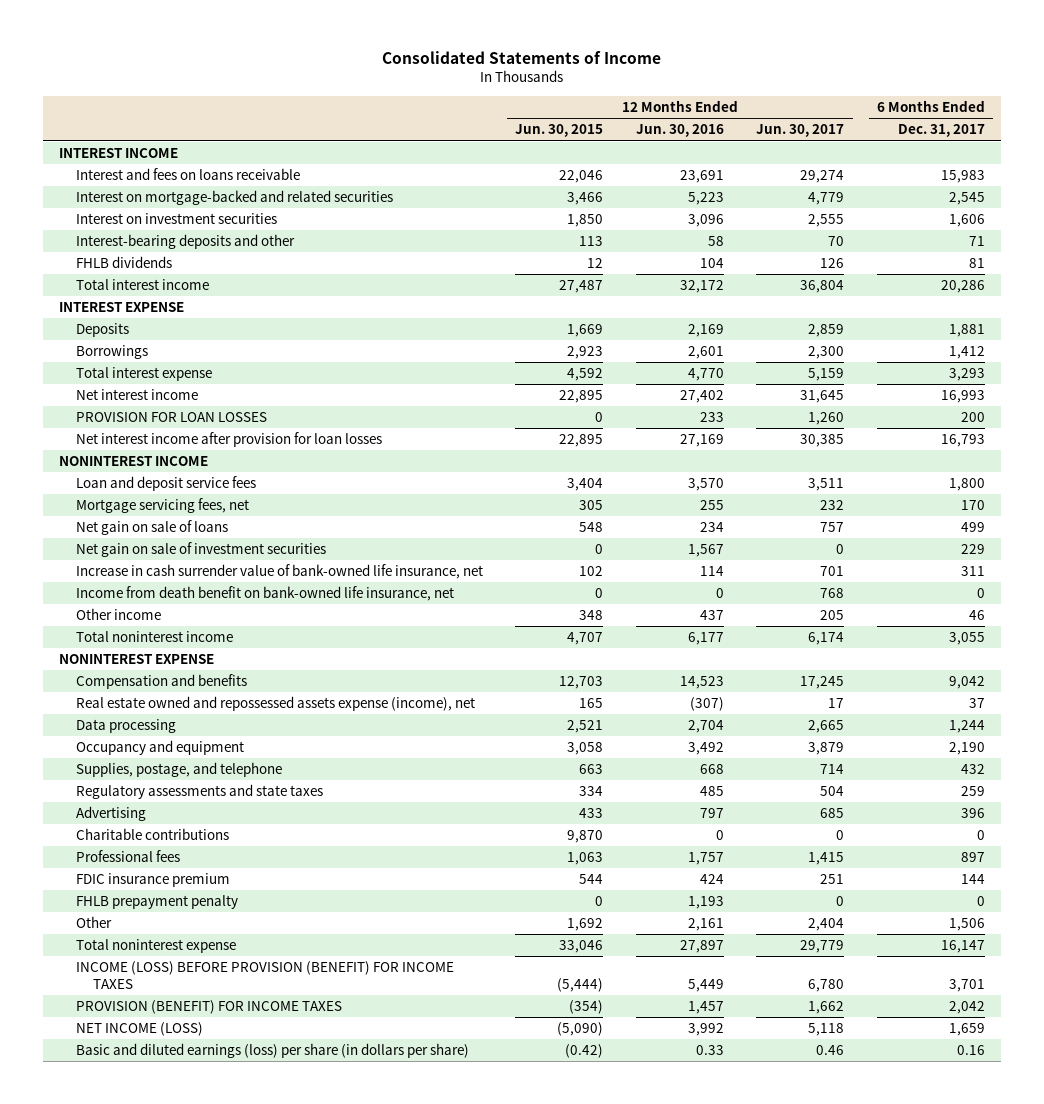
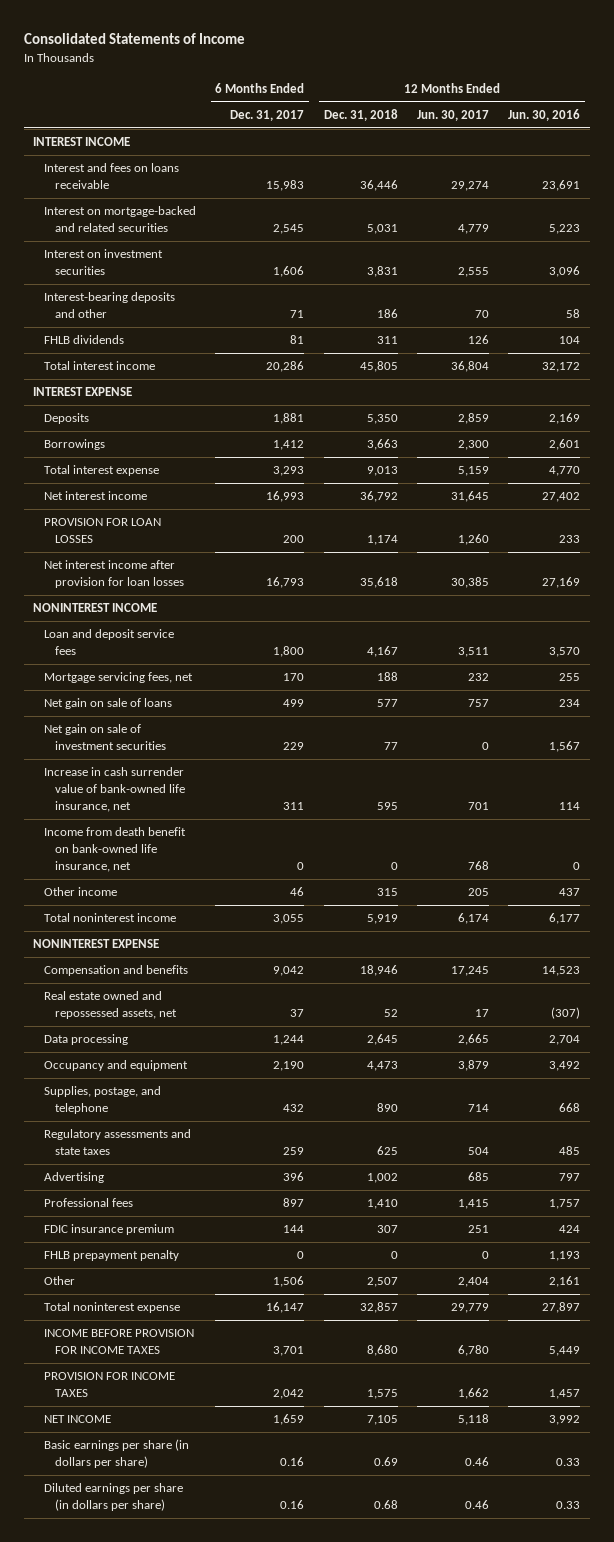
- | 12 Months Ended Jun. 30, 2015 | 12 Months Ended Jun. 30, 2016 | 12 Months Ended Jun. 30, 2017 | 6 Months Ended Dec. 31, 2017
+ | 6 Months Ended Dec. 31, 2017 | 12 Months Ended Dec. 31, 2018 | 12 Months Ended Jun. 30, 2017 | 12 Months Ended Jun. 30, 2016
- Real estate owned and repossessed assets expense (income), net | 165 | (307) | 17 | 37
+ Real estate owned and repossessed assets, net | 37 | 52 | 17 | (307)
- Charitable contributions | 9,870 | 0 | 0 | 0
- INCOME (LOSS) BEFORE PROVISION (BENEFIT) FOR INCOME TAXES | (5,444) | 5,449 | 6,780 | 3,701
- PROVISION (BENEFIT) FOR INCOME TAXES | (354) | 1,457 | 1,662 | 2,042
- NET INCOME (LOSS) | (5,090) | 3,992 | 5,118 | 1,659
- Basic and diluted earnings (loss) per share (in dollars per share) | (0.42) | 0.33 | 0.46 | 0.16
+ INCOME BEFORE PROVISION FOR INCOME TAXES | 3,701 | 8,680 | 6,780 | 5,449
+ PROVISION FOR INCOME TAXES | 2,042 | 1,575 | 1,662 | 1,457
+ NET INCOME | 1,659 | 7,105 | 5,118 | 3,992
+ Basic earnings per share (in dollars per share) | 0.16 | 0.69 | 0.46 | 0.33
+ Diluted earnings per share (in dollars per share) | 0.16 | 0.68 | 0.46 | 0.33

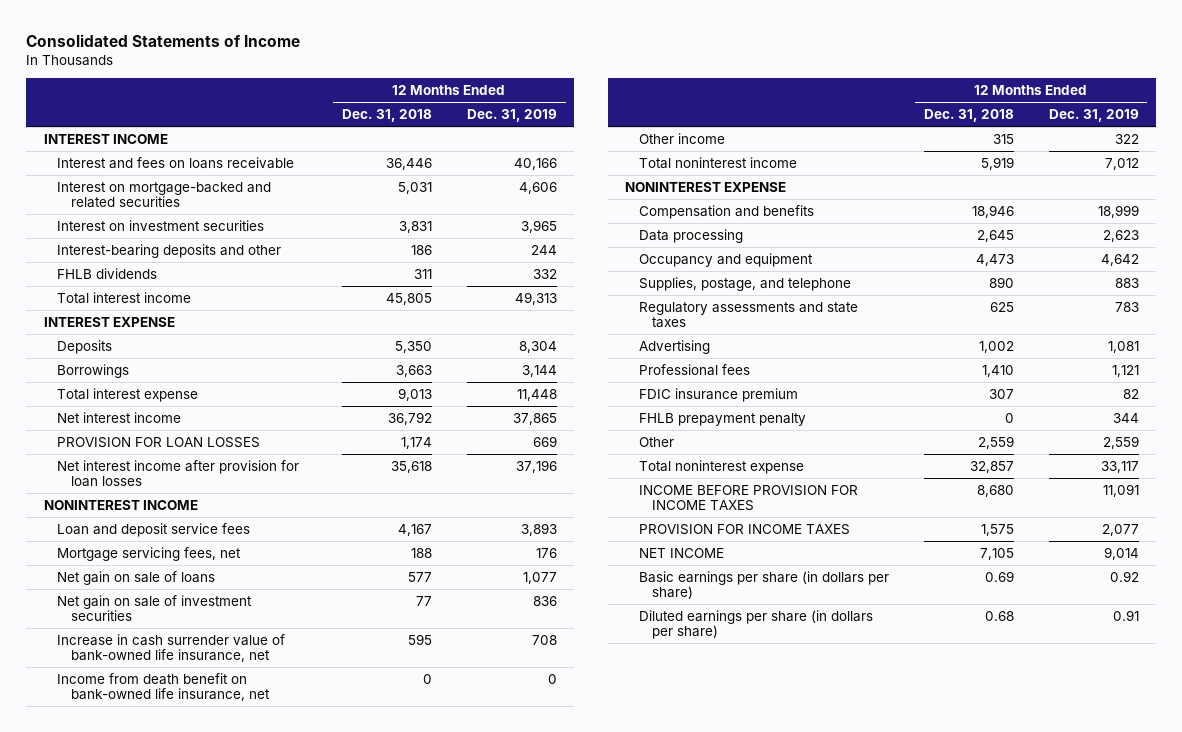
- | 6 Months Ended Dec. 31, 2017 | 12 Months Ended Dec. 31, 2018 | 12 Months Ended Jun. 30, 2017 | 12 Months Ended Jun. 30, 2016
+ | 12 Months Ended Dec. 31, 2018 | 12 Months Ended Dec. 31, 2019
- Real estate owned and repossessed assets, net | 37 | 52 | 17 | (307)
- Other | 1,506 | 2,507 | 2,404 | 2,161
+ Other | 2,559 | 2,559

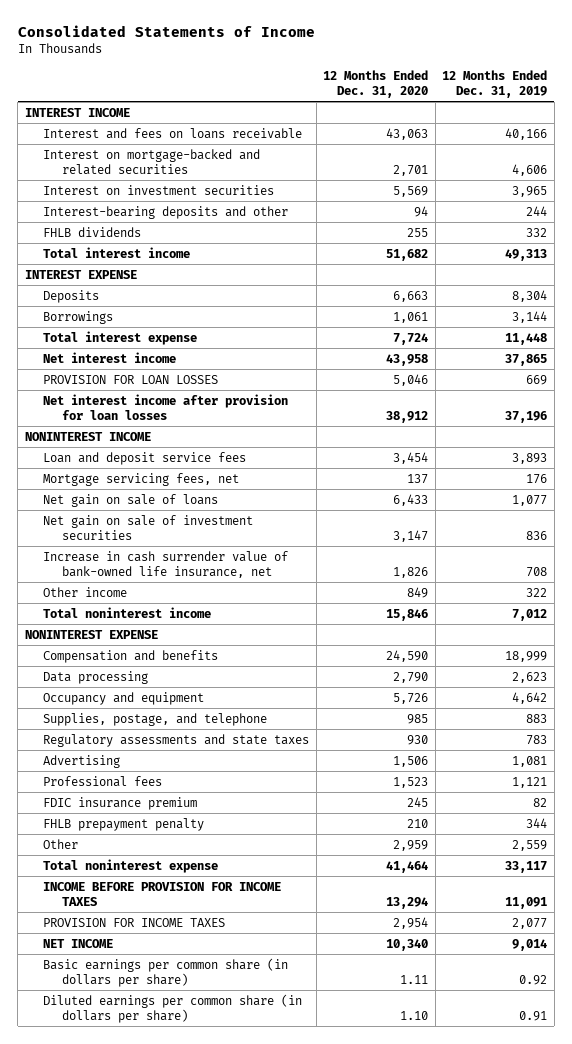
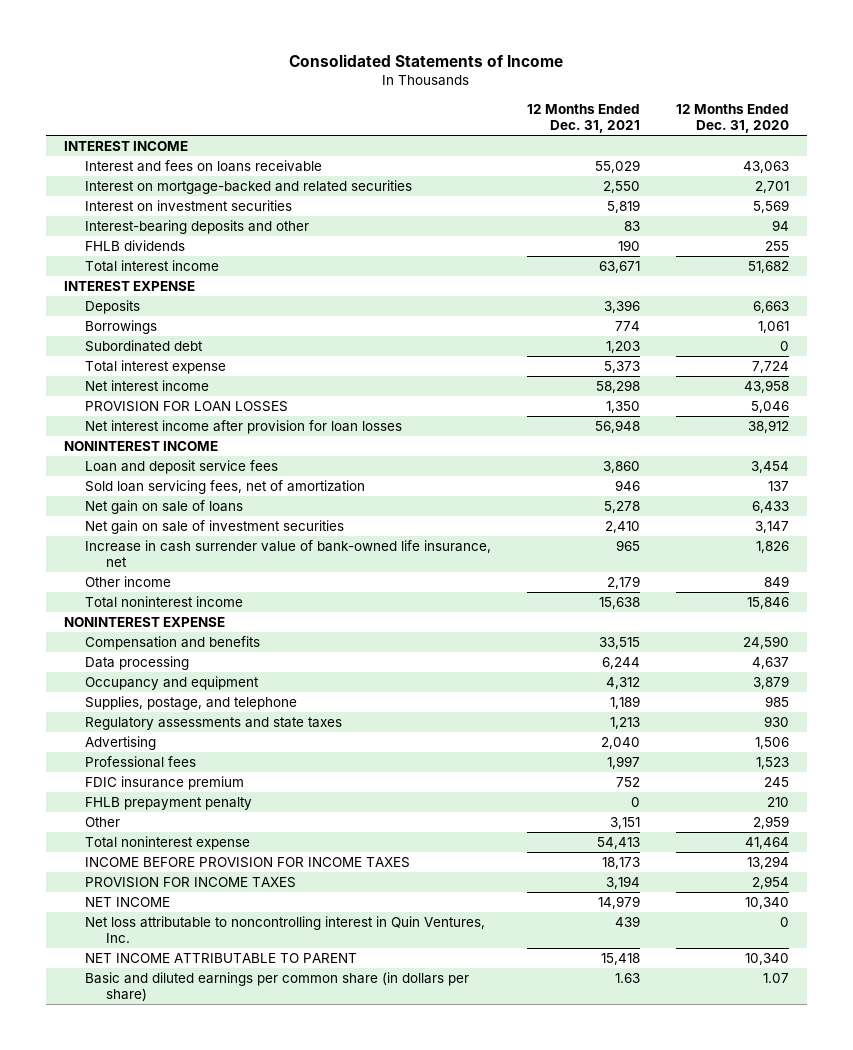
- | 12 Months Ended Dec. 31, 2020 | 12 Months Ended Dec. 31, 2019
+ | 12 Months Ended Dec. 31, 2021 | 12 Months Ended Dec. 31, 2020
+ Subordinated debt | 1,203 | 0
- Mortgage servicing fees, net | 137 | 176
+ Sold loan servicing fees, net of amortization | 946 | 137
- Data processing | 2,790 | 2,623
- Occupancy and equipment | 5,726 | 4,642
+ Data processing | 6,244 | 4,637
+ Occupancy and equipment | 4,312 | 3,879
- Basic earnings per common share (in dollars per share) | 1.11 | 0.92
- Diluted earnings per common share (in dollars per share) | 1.10 | 0.91
+ Net loss attributable to noncontrolling interest in Quin Ventures, Inc. | 439 | 0
+ NET INCOME ATTRIBUTABLE TO PARENT | 15,418 | 10,340
+ Basic and diluted earnings per common share (in dollars per share) | 1.63 | 1.07

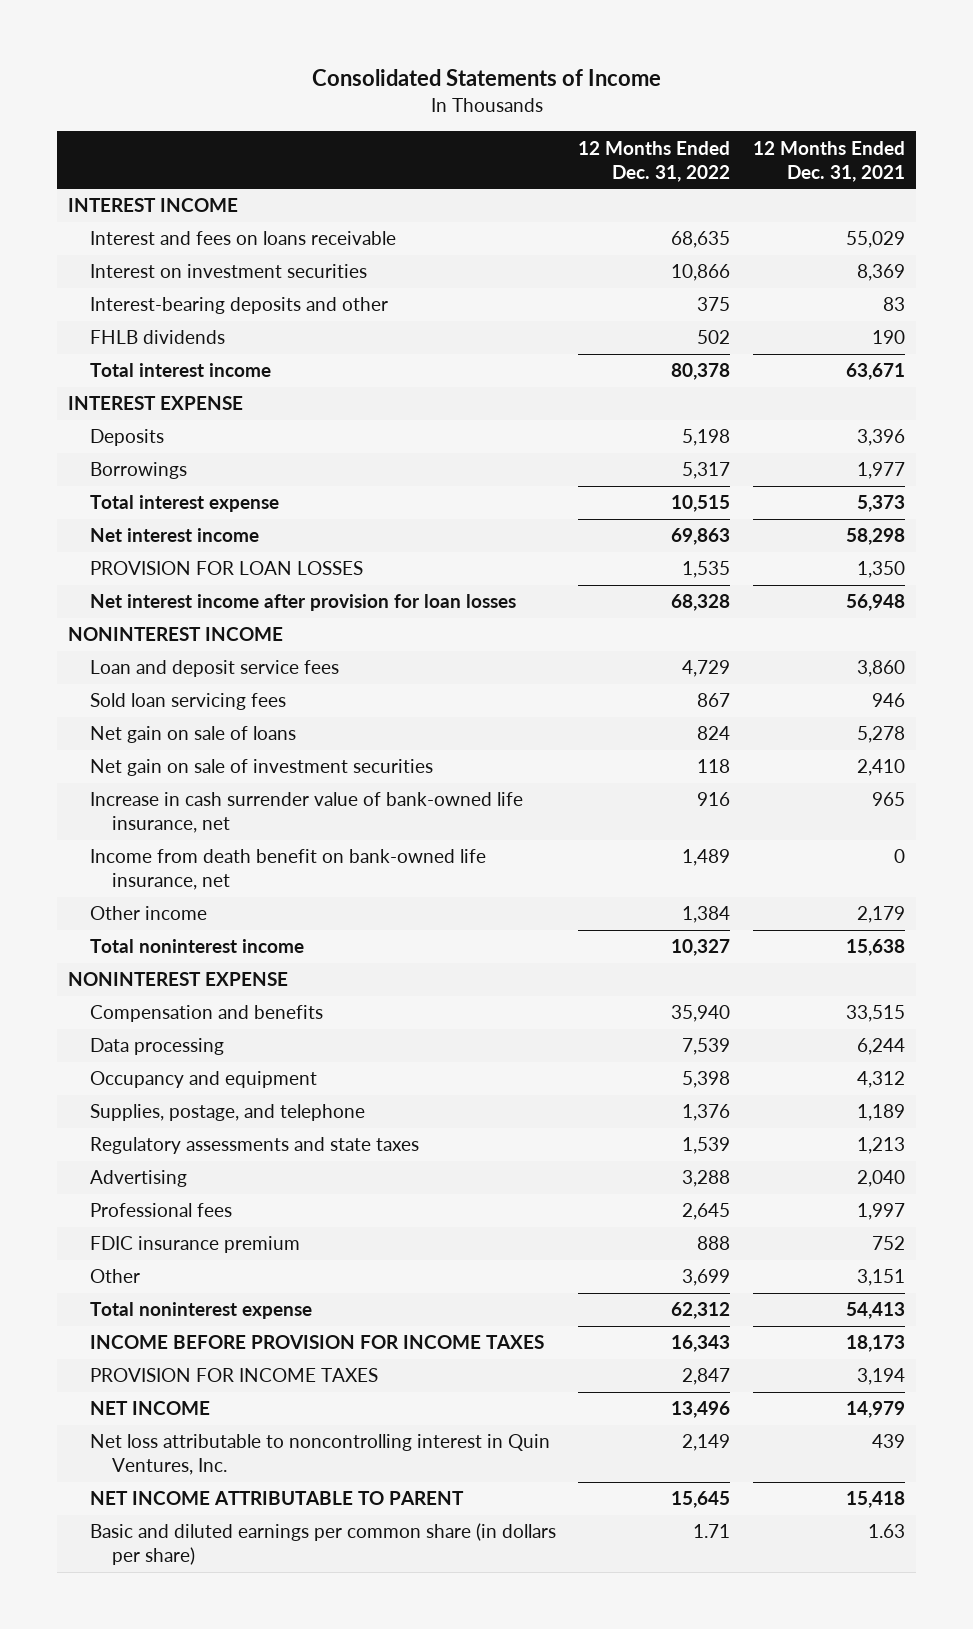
- | 12 Months Ended Dec. 31, 2021 | 12 Months Ended Dec. 31, 2020
+ | 12 Months Ended Dec. 31, 2022 | 12 Months Ended Dec. 31, 2021
- Interest on mortgage-backed and related securities | 2,550 | 2,701
- Interest on investment securities | 5,819 | 5,569
+ Interest on investment securities | 10,866 | 8,369
- Borrowings | 774 | 1,061
- Subordinated debt | 1,203 | 0
+ Borrowings | 5,317 | 1,977
- Sold loan servicing fees, net of amortization | 946 | 137
+ Sold loan servicing fees | 867 | 946
+ Income from death benefit on bank-owned life insurance, net | 1,489 | 0
- FHLB prepayment penalty | 0 | 210

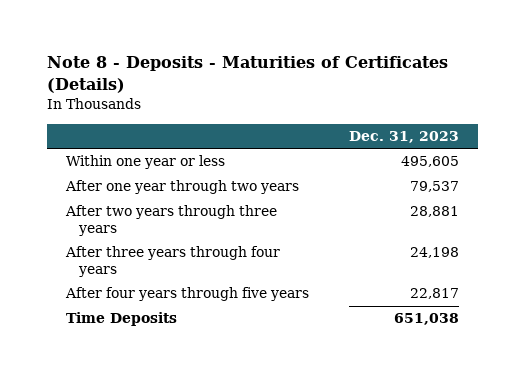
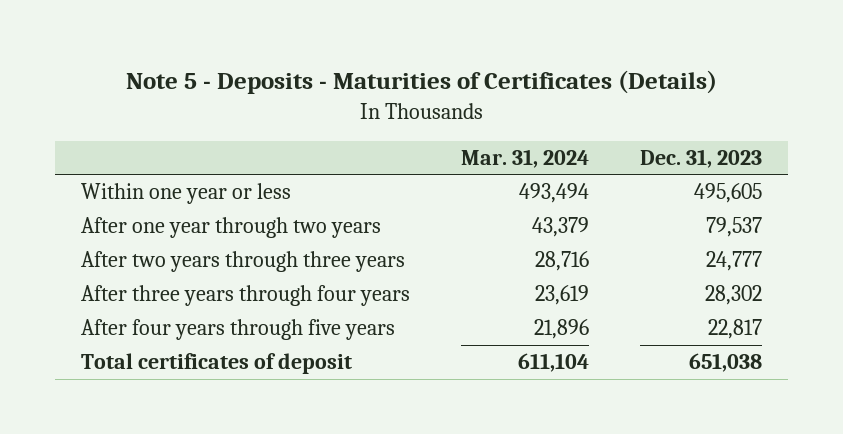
- Note 8 - Deposits - Maturities of Certificates (Details)
+ Note 5 - Deposits - Maturities of Certificates (Details)
- | Dec. 31, 2023
+ | Mar. 31, 2024 | Dec. 31, 2023
- After two years through three years | 28,881
- After three years through four years | 24,198
+ After two years through three years | 28,716 | 24,777
+ After three years through four years | 23,619 | 28,302
- Time Deposits | 651,038
+ Total certificates of deposit | 611,104 | 651,038

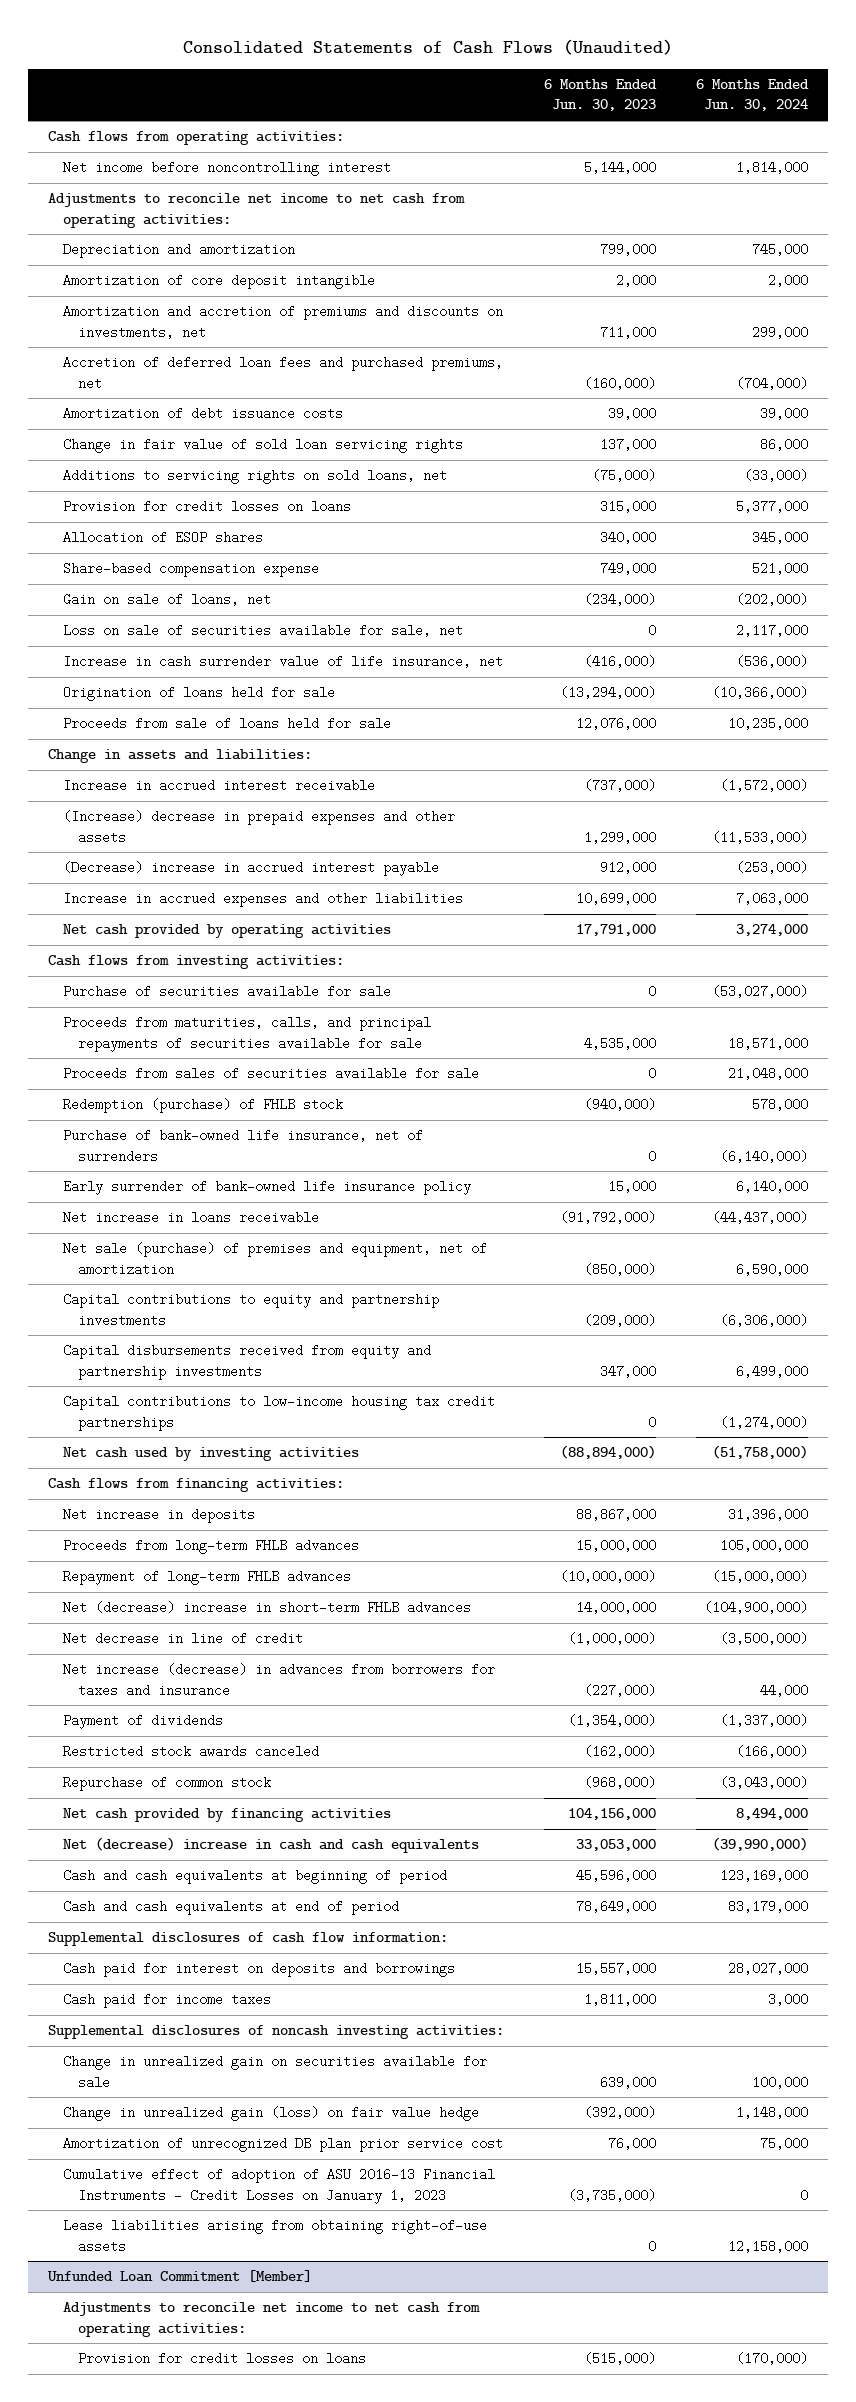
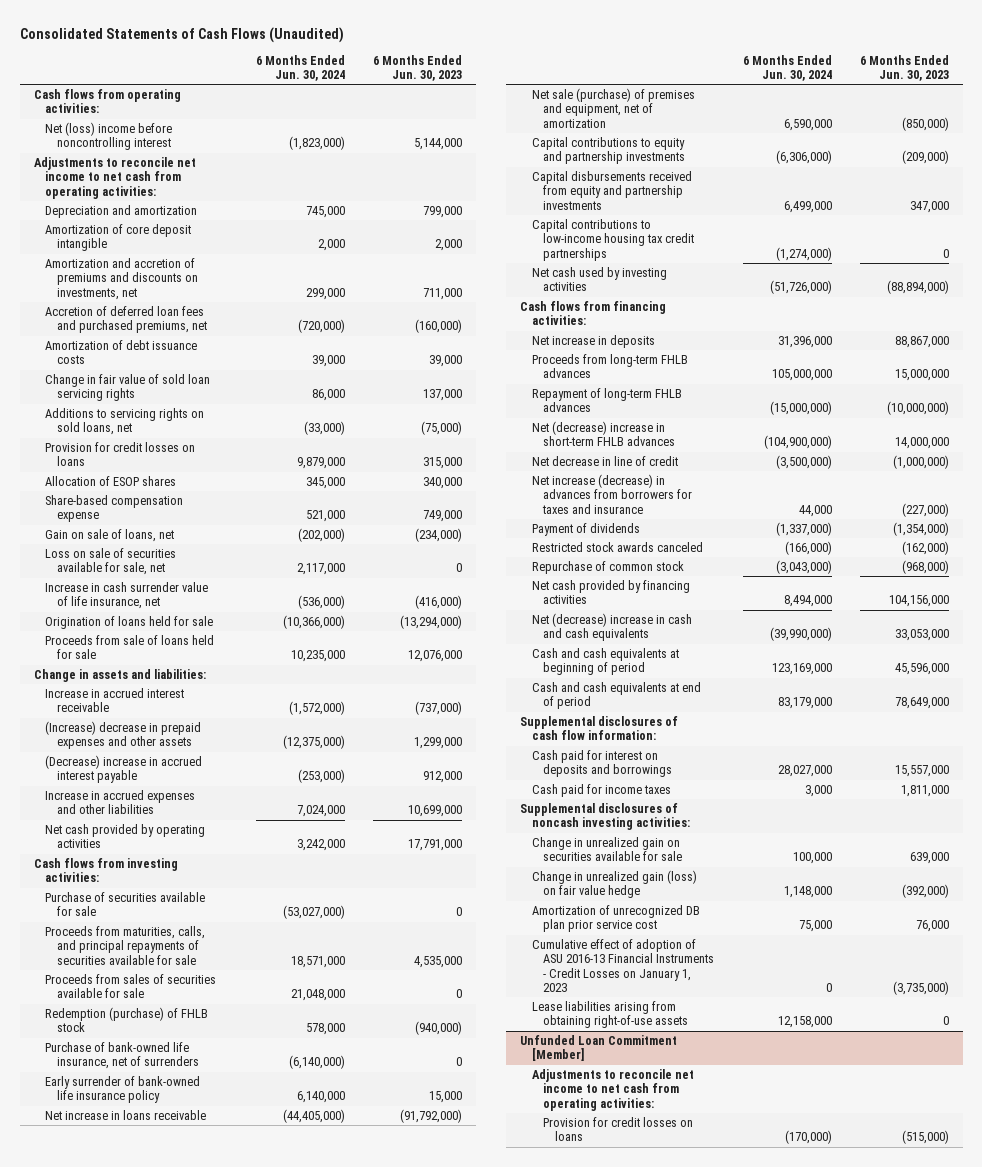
- | 6 Months Ended Jun. 30, 2023 | 6 Months Ended Jun. 30, 2024
+ | 6 Months Ended Jun. 30, 2024 | 6 Months Ended Jun. 30, 2023
- Net income before noncontrolling interest | 5,144,000 | 1,814,000
+ Net (loss) income before noncontrolling interest | (1,823,000) | 5,144,000
- Accretion of deferred loan fees and purchased premiums, net | (160,000) | (704,000)
+ Accretion of deferred loan fees and purchased premiums, net | (720,000) | (160,000)
- Provision for credit losses on loans | 315,000 | 5,377,000
+ Provision for credit losses on loans | 9,879,000 | 315,000
- (Increase) decrease in prepaid expenses and other assets | 1,299,000 | (11,533,000)
+ (Increase) decrease in prepaid expenses and other assets | (12,375,000) | 1,299,000
- Increase in accrued expenses and other liabilities | 10,699,000 | 7,063,000
- Net cash provided by operating activities | 17,791,000 | 3,274,000
+ Increase in accrued expenses and other liabilities | 7,024,000 | 10,699,000
+ Net cash provided by operating activities | 3,242,000 | 17,791,000
- Net increase in loans receivable | (91,792,000) | (44,437,000)
+ Net increase in loans receivable | (44,405,000) | (91,792,000)
- Net cash used by investing activities | (88,894,000) | (51,758,000)
+ Net cash used by investing activities | (51,726,000) | (88,894,000)

